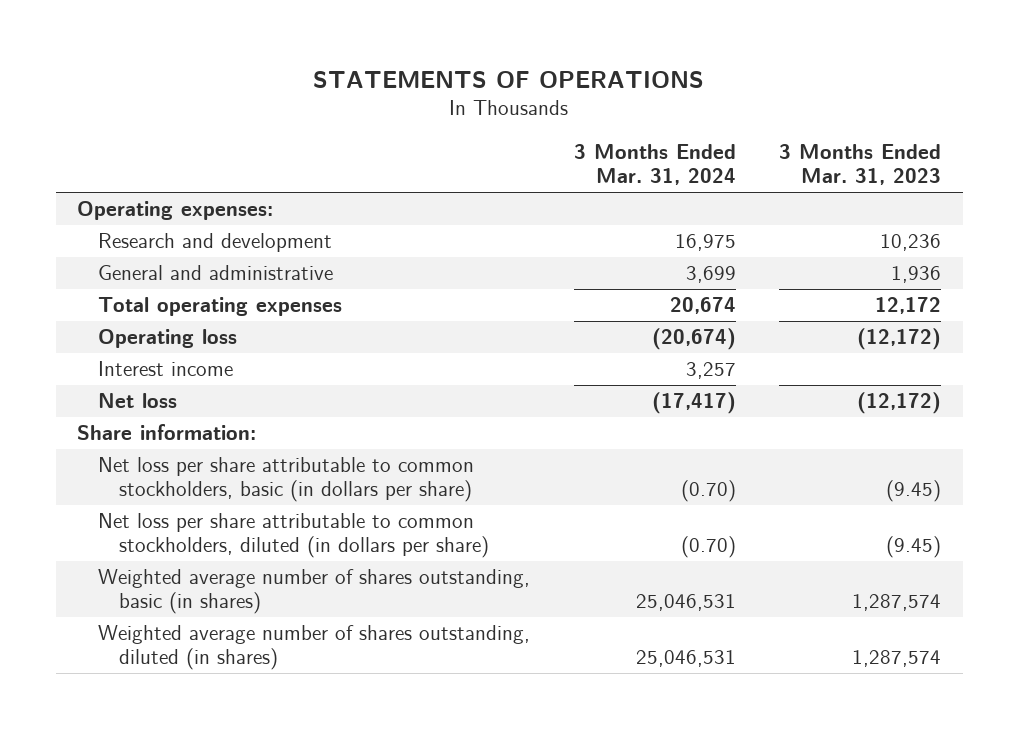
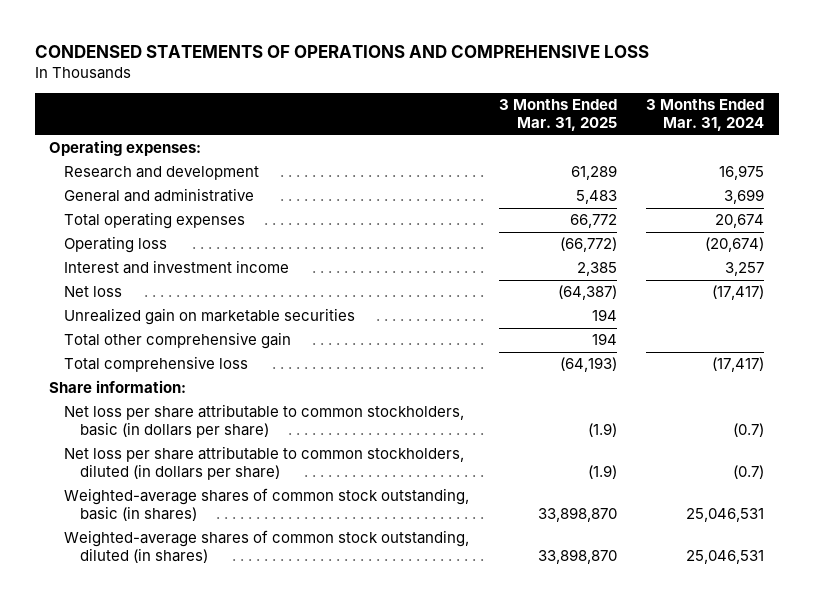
- STATEMENTS OF OPERATIONS
+ CONDENSED STATEMENTS OF OPERATIONS AND COMPREHENSIVE LOSS
- | 3 Months Ended Mar. 31, 2024 | 3 Months Ended Mar. 31, 2023
+ | 3 Months Ended Mar. 31, 2025 | 3 Months Ended Mar. 31, 2024
- Interest income | 3,257 |
+ Interest and investment income | 2,385 | 3,257
+ Unrealized gain on marketable securities | 194 |
+ Total other comprehensive gain | 194 |
+ Total comprehensive loss | (64,193) | (17,417)
- Net loss per share attributable to common stockholders, basic (in dollars per share) | (0.70) | (9.45)
- Net loss per share attributable to common stockholders, diluted (in dollars per share) | (0.70) | (9.45)
- Weighted average number of shares outstanding, basic (in shares) | 25,046,531 | 1,287,574
- Weighted average number of shares outstanding, diluted (in shares) | 25,046,531 | 1,287,574
+ Net loss per share attributable to common stockholders, basic (in dollars per share) | (1.9) | (0.7)
+ Net loss per share attributable to common stockholders, diluted (in dollars per share) | (1.9) | (0.7)
+ Weighted-average shares of common stock outstanding, basic (in shares) | 33,898,870 | 25,046,531
+ Weighted-average shares of common stock outstanding, diluted (in shares) | 33,898,870 | 25,046,531

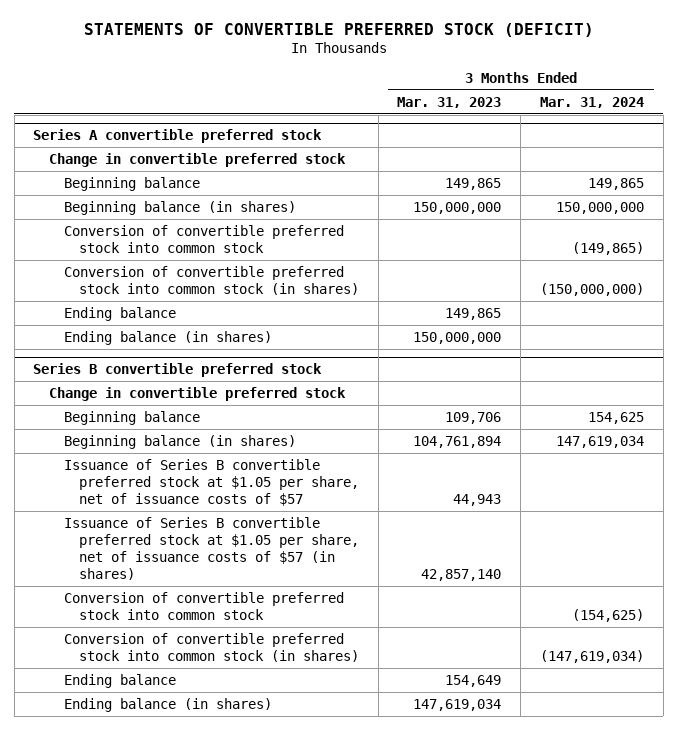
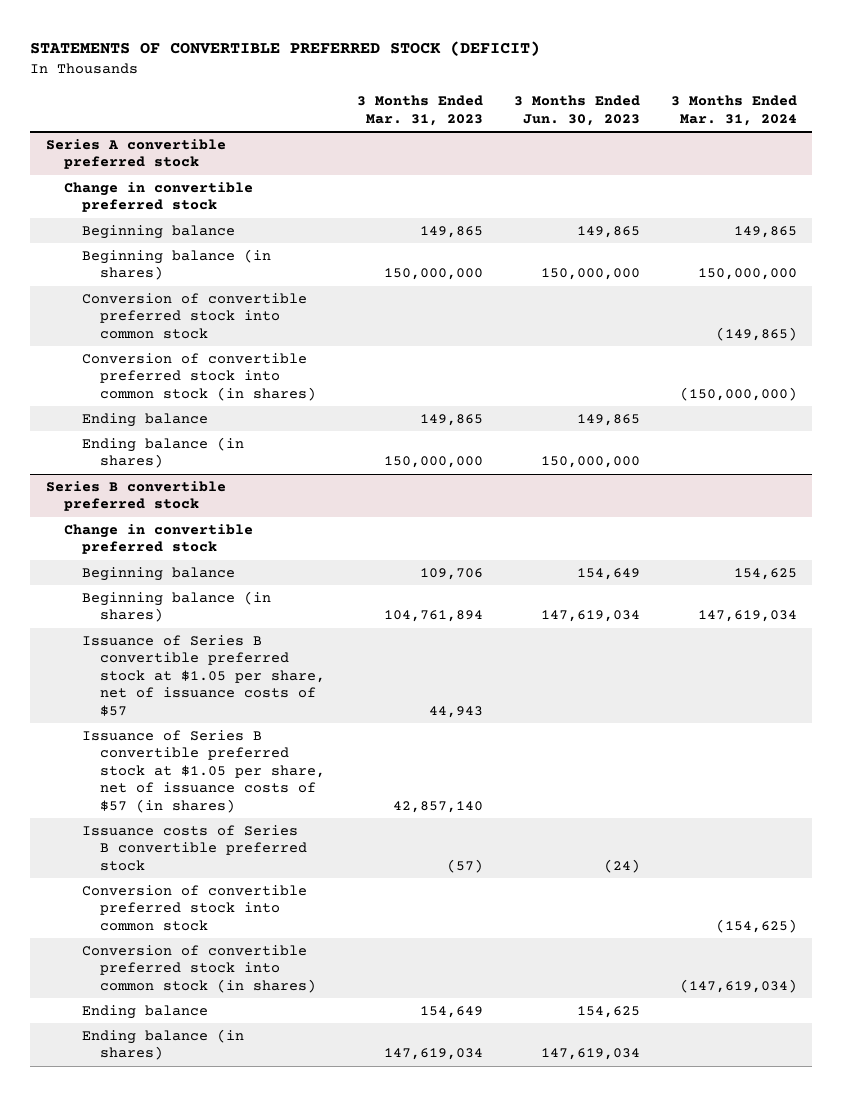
- | 3 Months Ended Mar. 31, 2023 | 3 Months Ended Mar. 31, 2024
+ | 3 Months Ended Mar. 31, 2023 | 3 Months Ended Jun. 30, 2023 | 3 Months Ended Mar. 31, 2024
@ Series B convertible preferred stock
+ Issuance costs of Series B convertible preferred stock | (57) | (24) |

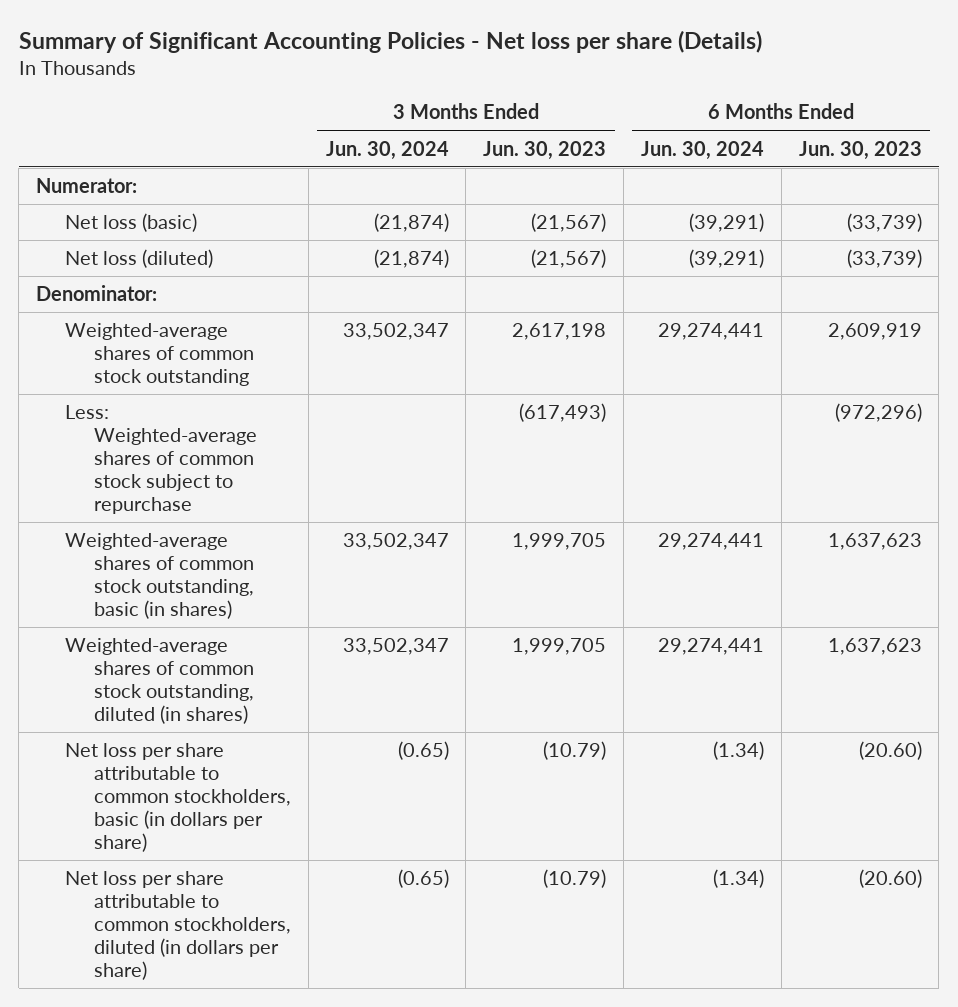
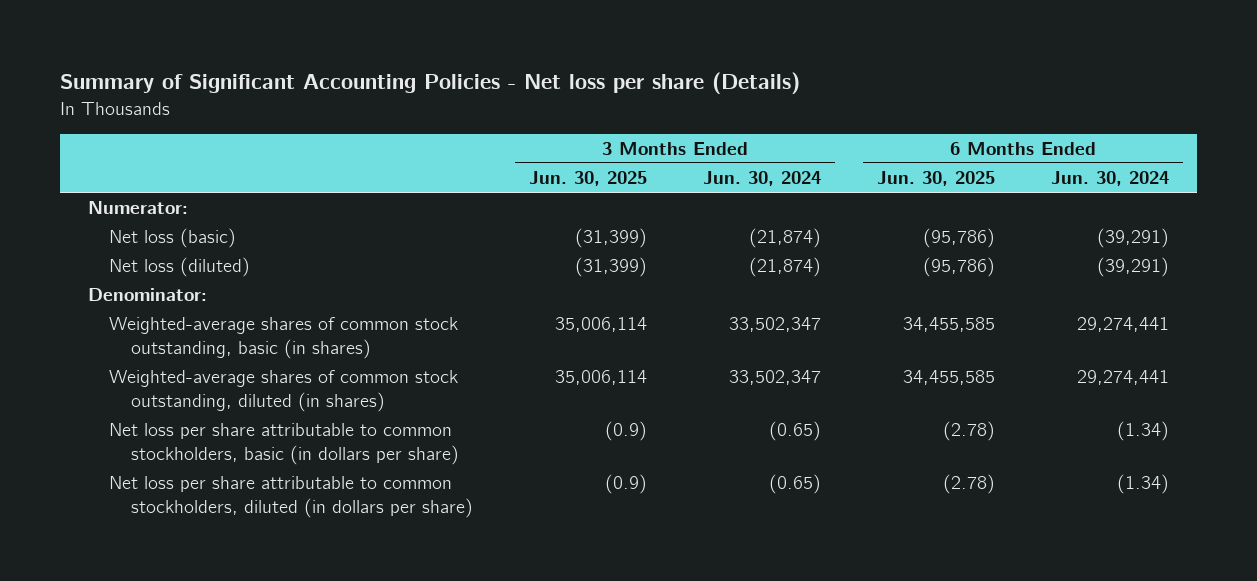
- | 3 Months Ended Jun. 30, 2024 | 3 Months Ended Jun. 30, 2023 | 6 Months Ended Jun. 30, 2024 | 6 Months Ended Jun. 30, 2023
+ | 3 Months Ended Jun. 30, 2025 | 3 Months Ended Jun. 30, 2024 | 6 Months Ended Jun. 30, 2025 | 6 Months Ended Jun. 30, 2024
- Weighted-average shares of common stock outstanding | 33,502,347 | 2,617,198 | 29,274,441 | 2,609,919
- Less: Weighted-average shares of common stock subject to repurchase | | (617,493) | | (972,296)

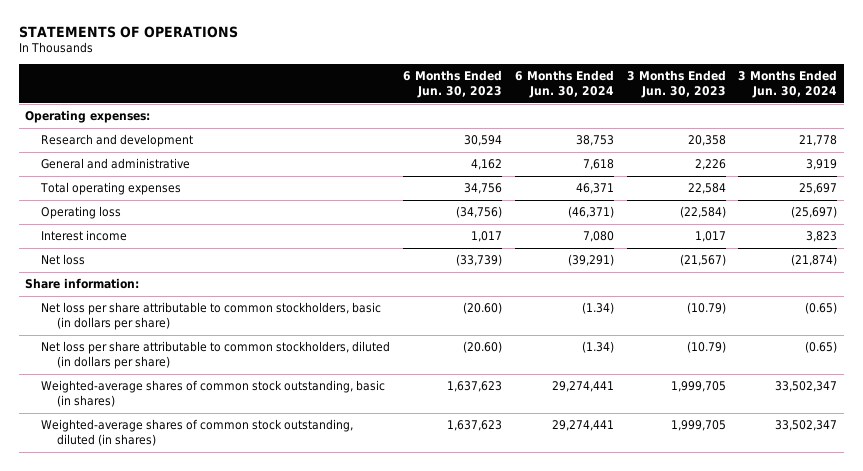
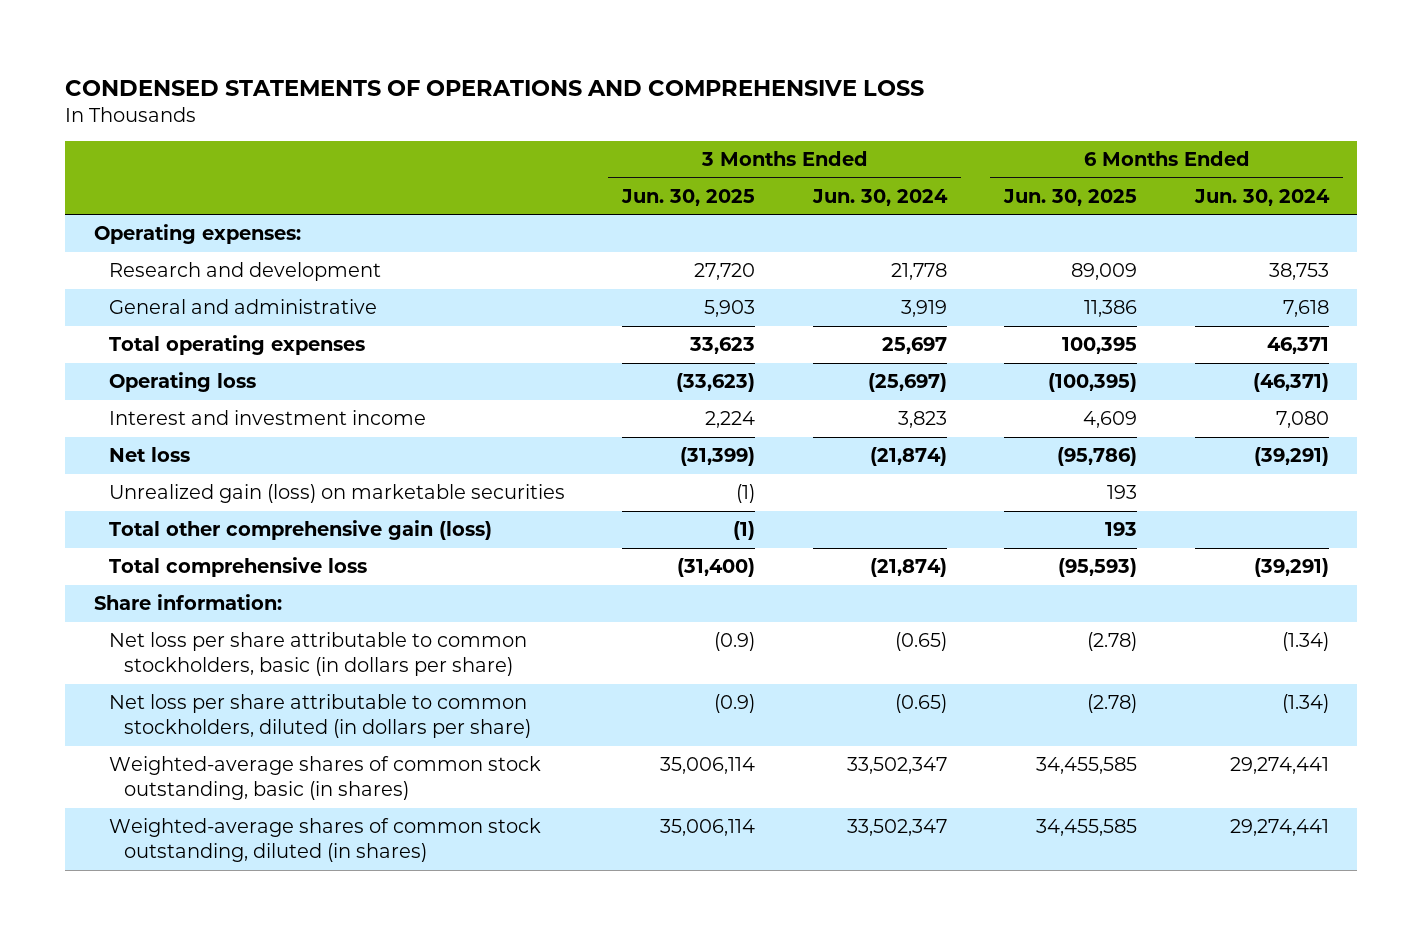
- STATEMENTS OF OPERATIONS
+ CONDENSED STATEMENTS OF OPERATIONS AND COMPREHENSIVE LOSS
- | 6 Months Ended Jun. 30, 2023 | 6 Months Ended Jun. 30, 2024 | 3 Months Ended Jun. 30, 2023 | 3 Months Ended Jun. 30, 2024
+ | 3 Months Ended Jun. 30, 2025 | 3 Months Ended Jun. 30, 2024 | 6 Months Ended Jun. 30, 2025 | 6 Months Ended Jun. 30, 2024
- Interest income | 1,017 | 7,080 | 1,017 | 3,823
+ Interest and investment income | 2,224 | 3,823 | 4,609 | 7,080
+ Unrealized gain (loss) on marketable securities | (1) | | 193 |
+ Total other comprehensive gain (loss) | (1) | | 193 |
+ Total comprehensive loss | (31,400) | (21,874) | (95,593) | (39,291)

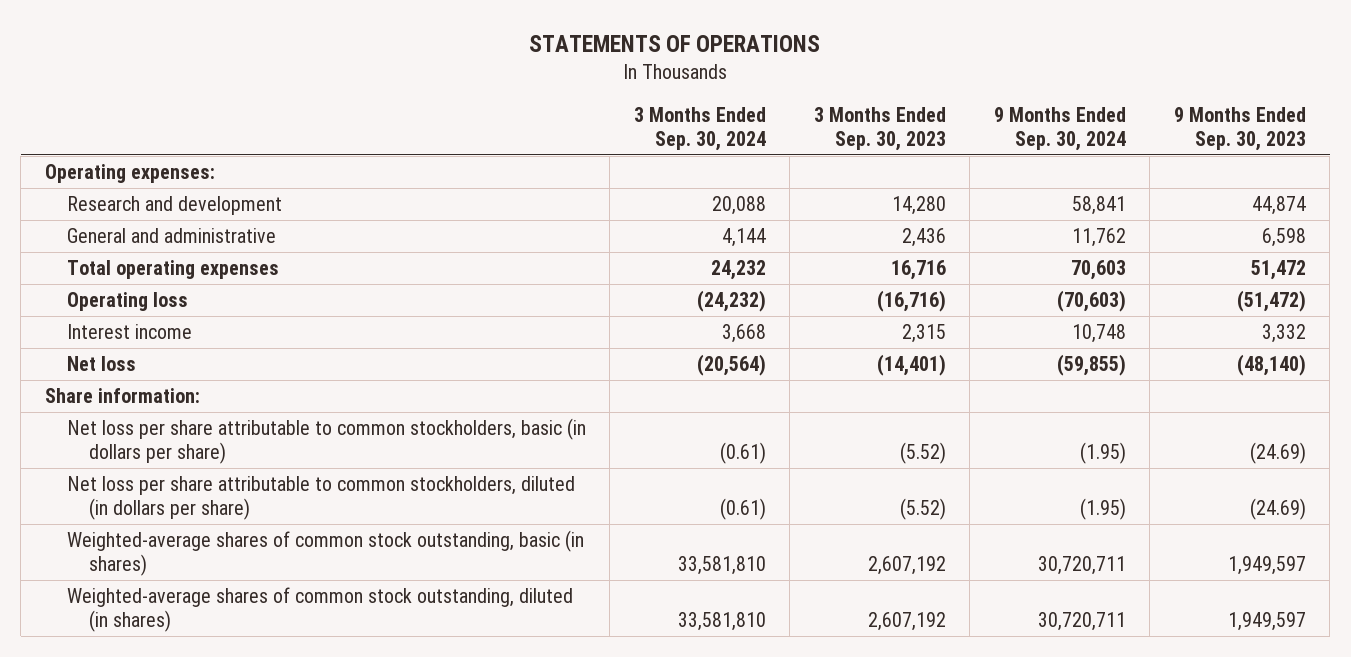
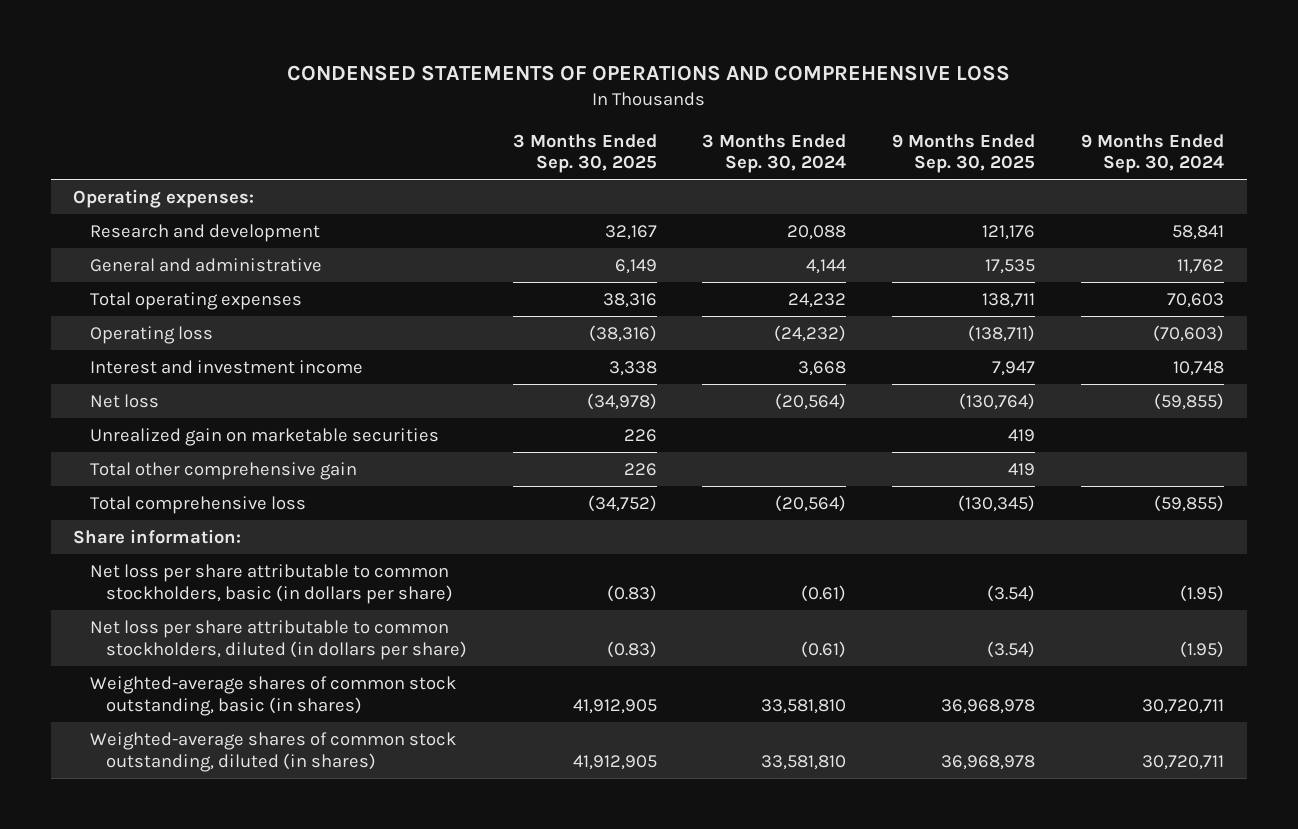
- STATEMENTS OF OPERATIONS
+ CONDENSED STATEMENTS OF OPERATIONS AND COMPREHENSIVE LOSS
- | 3 Months Ended Sep. 30, 2024 | 3 Months Ended Sep. 30, 2023 | 9 Months Ended Sep. 30, 2024 | 9 Months Ended Sep. 30, 2023
+ | 3 Months Ended Sep. 30, 2025 | 3 Months Ended Sep. 30, 2024 | 9 Months Ended Sep. 30, 2025 | 9 Months Ended Sep. 30, 2024
- Interest income | 3,668 | 2,315 | 10,748 | 3,332
+ Interest and investment income | 3,338 | 3,668 | 7,947 | 10,748
+ Unrealized gain on marketable securities | 226 | | 419 |
+ Total other comprehensive gain | 226 | | 419 |
+ Total comprehensive loss | (34,752) | (20,564) | (130,345) | (59,855)

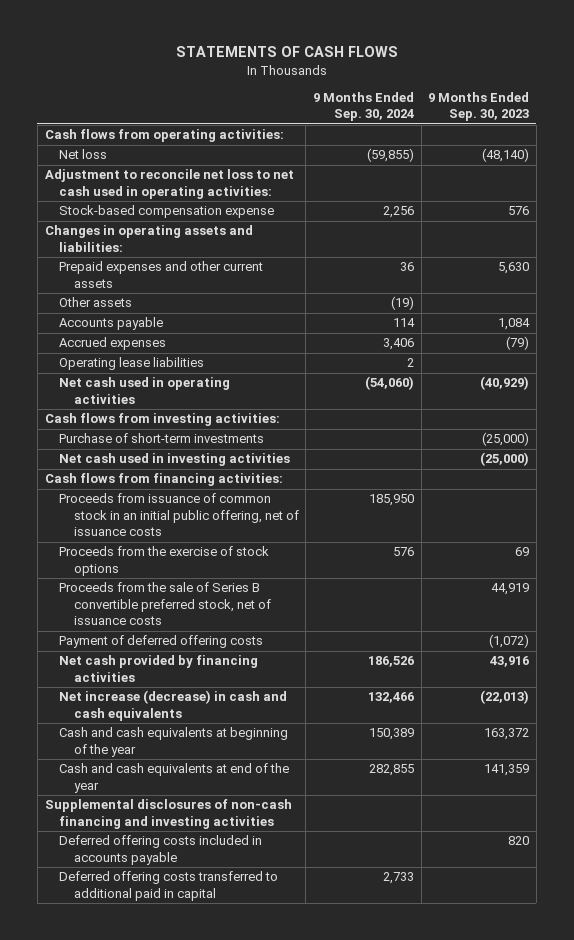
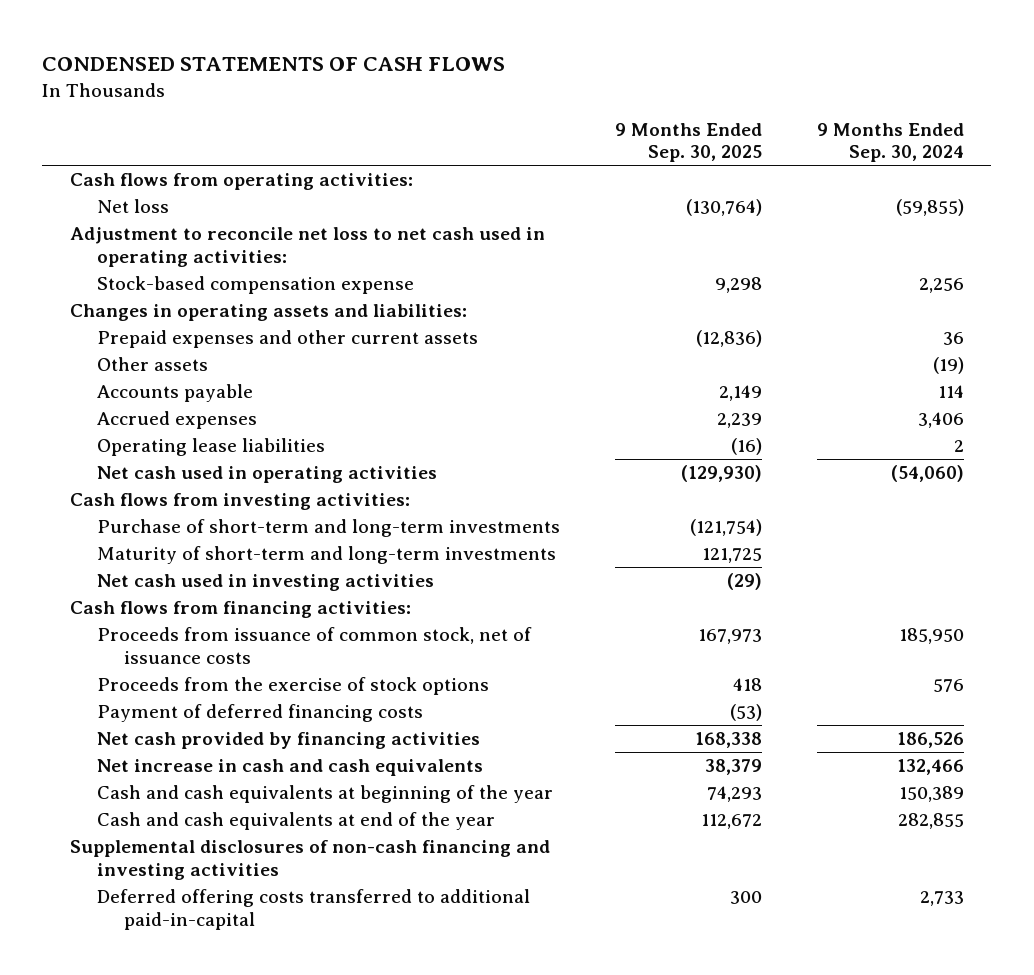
- STATEMENTS OF CASH FLOWS
+ CONDENSED STATEMENTS OF CASH FLOWS
- | 9 Months Ended Sep. 30, 2024 | 9 Months Ended Sep. 30, 2023
+ | 9 Months Ended Sep. 30, 2025 | 9 Months Ended Sep. 30, 2024
- Purchase of short-term investments | | (25,000)
+ Purchase of short-term and long-term investments | (121,754) |
+ Maturity of short-term and long-term investments | 121,725 |
- Proceeds from issuance of common stock in an initial public offering, net of issuance costs | 185,950 |
+ Proceeds from issuance of common stock, net of issuance costs | 167,973 | 185,950
- Proceeds from the sale of Series B convertible preferred stock, net of issuance costs | | 44,919
- Payment of deferred offering costs | | (1,072)
+ Payment of deferred financing costs | (53) |
- Net increase (decrease) in cash and cash equivalents | 132,466 | (22,013)
+ Net increase in cash and cash equivalents | 38,379 | 132,466
- Deferred offering costs included in accounts payable | | 820
- Deferred offering costs transferred to additional paid in capital | 2,733 |
+ Deferred offering costs transferred to additional paid-in-capital | 300 | 2,733

